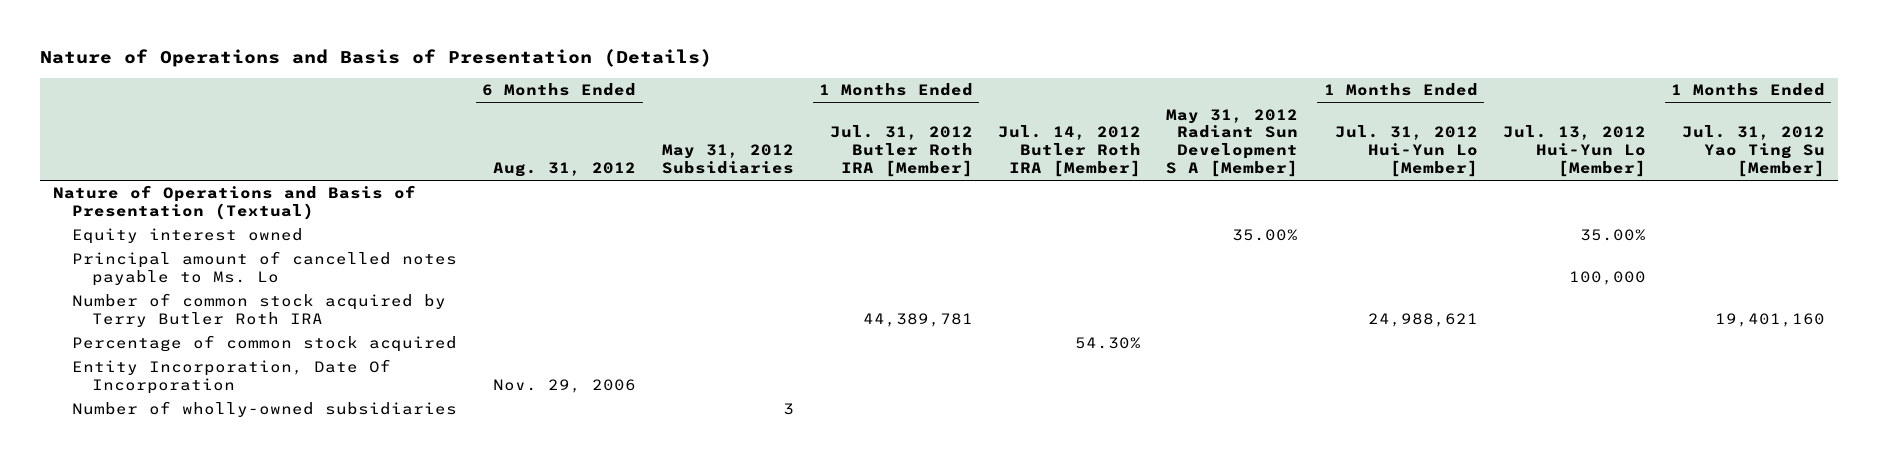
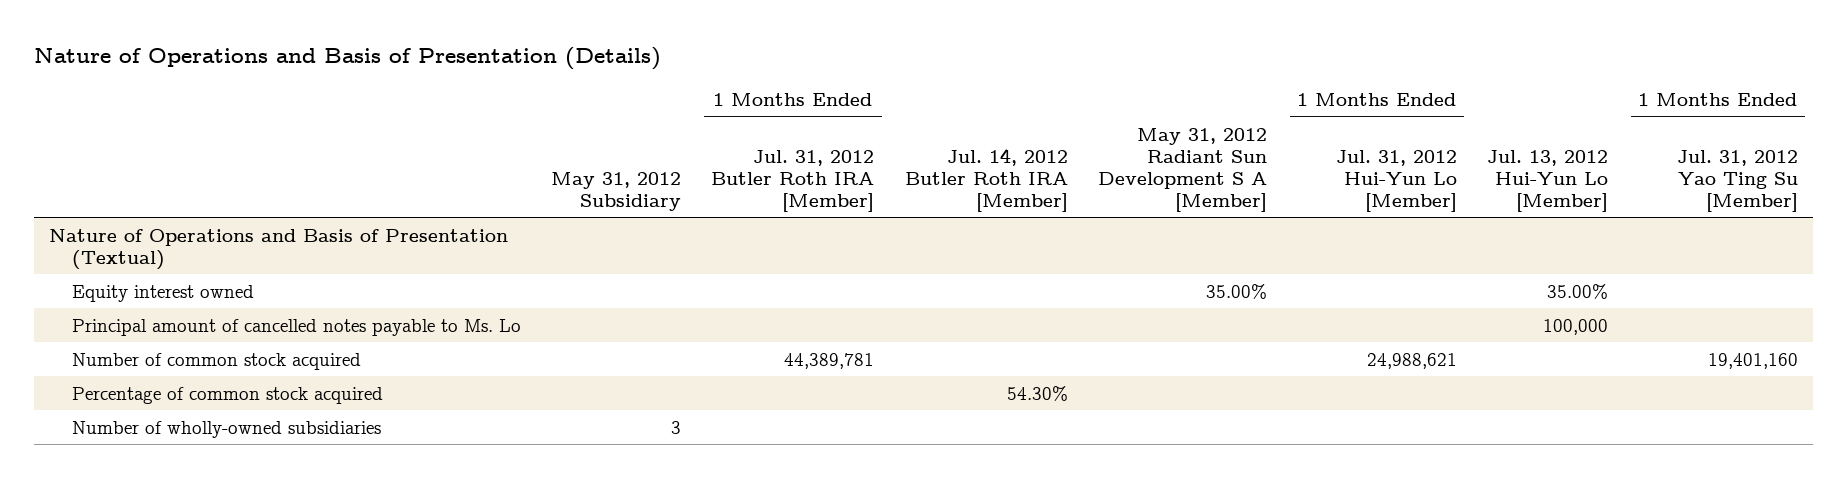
- | 6 Months Ended Aug. 31, 2012 | May 31, 2012 Subsidiaries | 1 Months Ended Jul. 31, 2012 Butler Roth IRA [Member] | Jul. 14, 2012 Butler Roth IRA [Member] | May 31, 2012 Radiant Sun Development S A [Member] | 1 Months Ended Jul. 31, 2012 Hui-Yun Lo [Member] | Jul. 13, 2012 Hui-Yun Lo [Member] | 1 Months Ended Jul. 31, 2012 Yao Ting Su [Member]
+ | May 31, 2012 Subsidiary | 1 Months Ended Jul. 31, 2012 Butler Roth IRA [Member] | Jul. 14, 2012 Butler Roth IRA [Member] | May 31, 2012 Radiant Sun Development S A [Member] | 1 Months Ended Jul. 31, 2012 Hui-Yun Lo [Member] | Jul. 13, 2012 Hui-Yun Lo [Member] | 1 Months Ended Jul. 31, 2012 Yao Ting Su [Member]
- Number of common stock acquired by Terry Butler Roth IRA | | | 44,389,781 | | | 24,988,621 | | 19,401,160
+ Number of common stock acquired | | 44,389,781 | | | 24,988,621 | | 19,401,160
- Entity Incorporation, Date Of Incorporation | Nov. 29, 2006 | | | | | | |

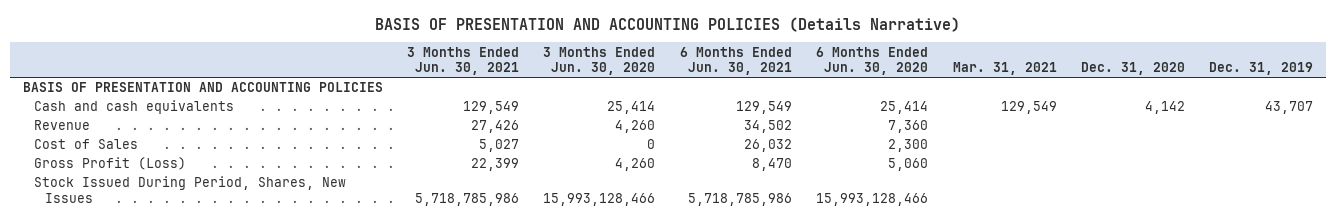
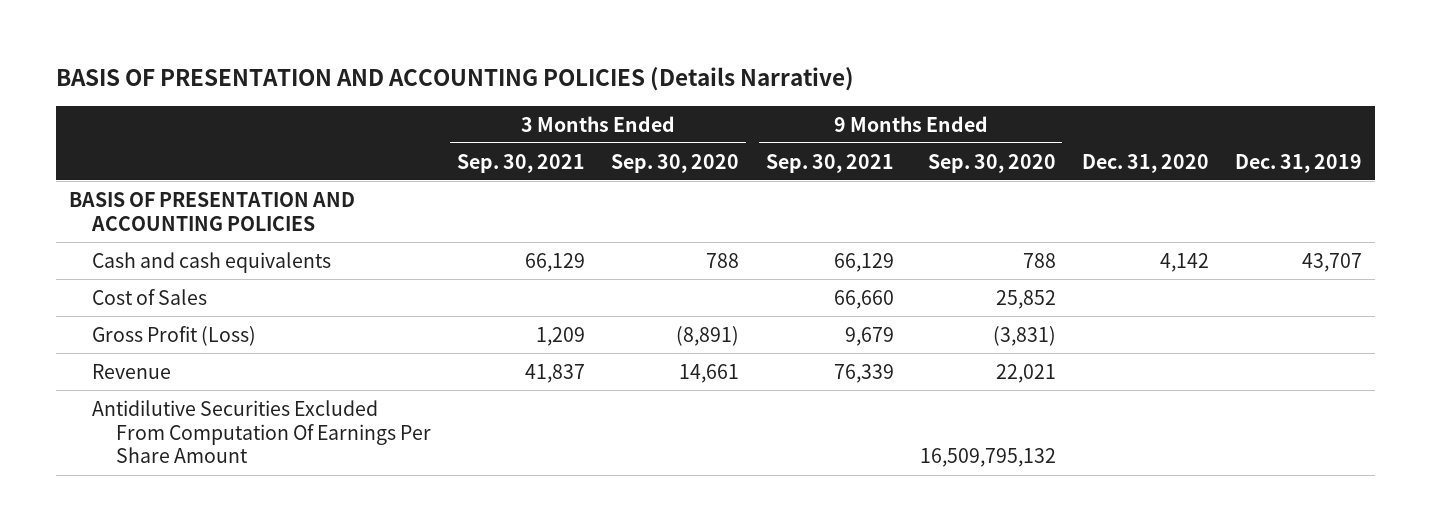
- | 3 Months Ended Jun. 30, 2021 | 3 Months Ended Jun. 30, 2020 | 6 Months Ended Jun. 30, 2021 | 6 Months Ended Jun. 30, 2020 | Mar. 31, 2021 | Dec. 31, 2020 | Dec. 31, 2019
+ | 3 Months Ended Sep. 30, 2021 | 3 Months Ended Sep. 30, 2020 | 9 Months Ended Sep. 30, 2021 | 9 Months Ended Sep. 30, 2020 | Dec. 31, 2020 | Dec. 31, 2019
- Stock Issued During Period, Shares, New Issues | 5,718,785,986 | 15,993,128,466 | 5,718,785,986 | 15,993,128,466 | | |
moved down: Revenue | 41,837 | 14,661 | 76,339 | 22,021 | |
+ Antidilutive Securities Excluded From Computation Of Earnings Per Share Amount | | | | 16,509,795,132 | |

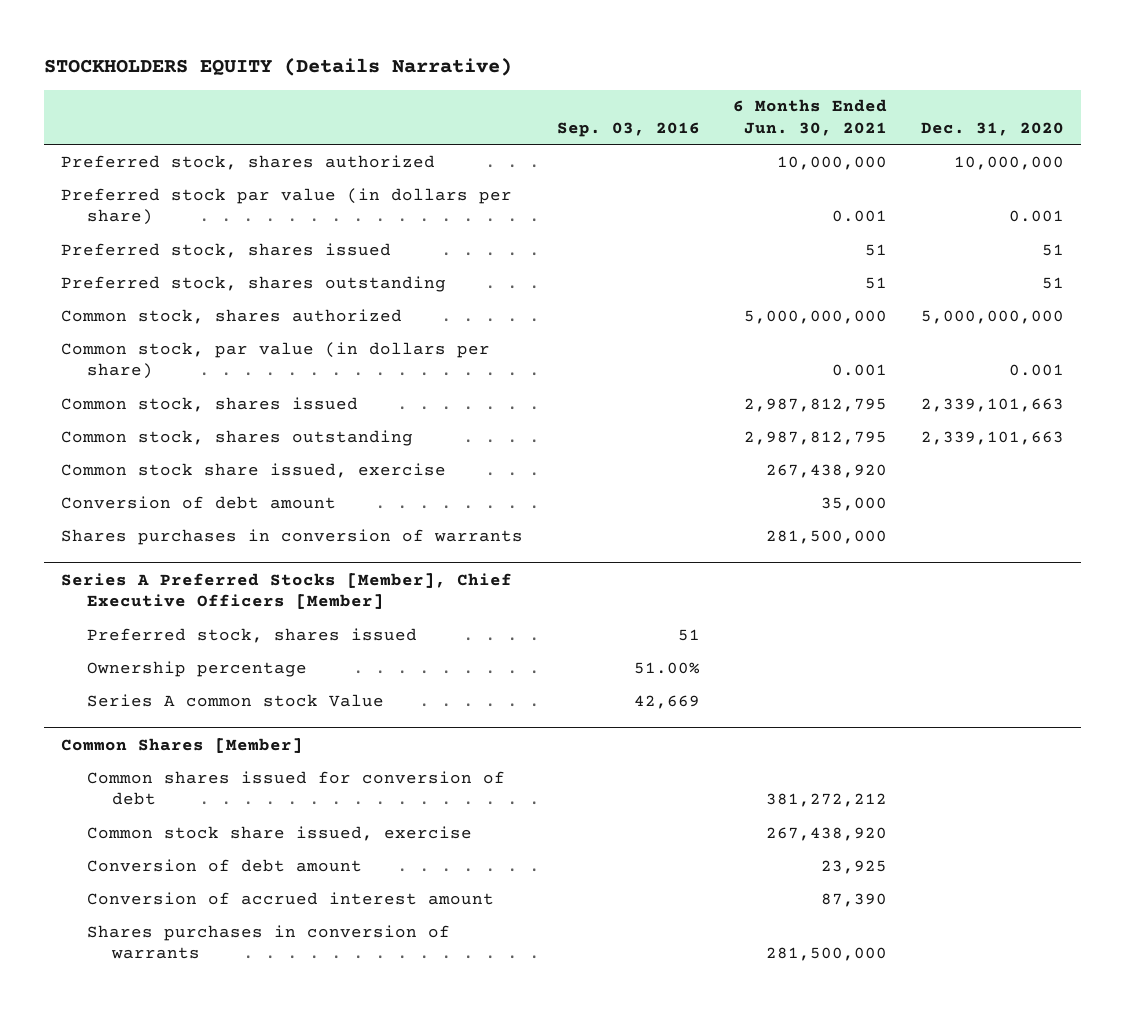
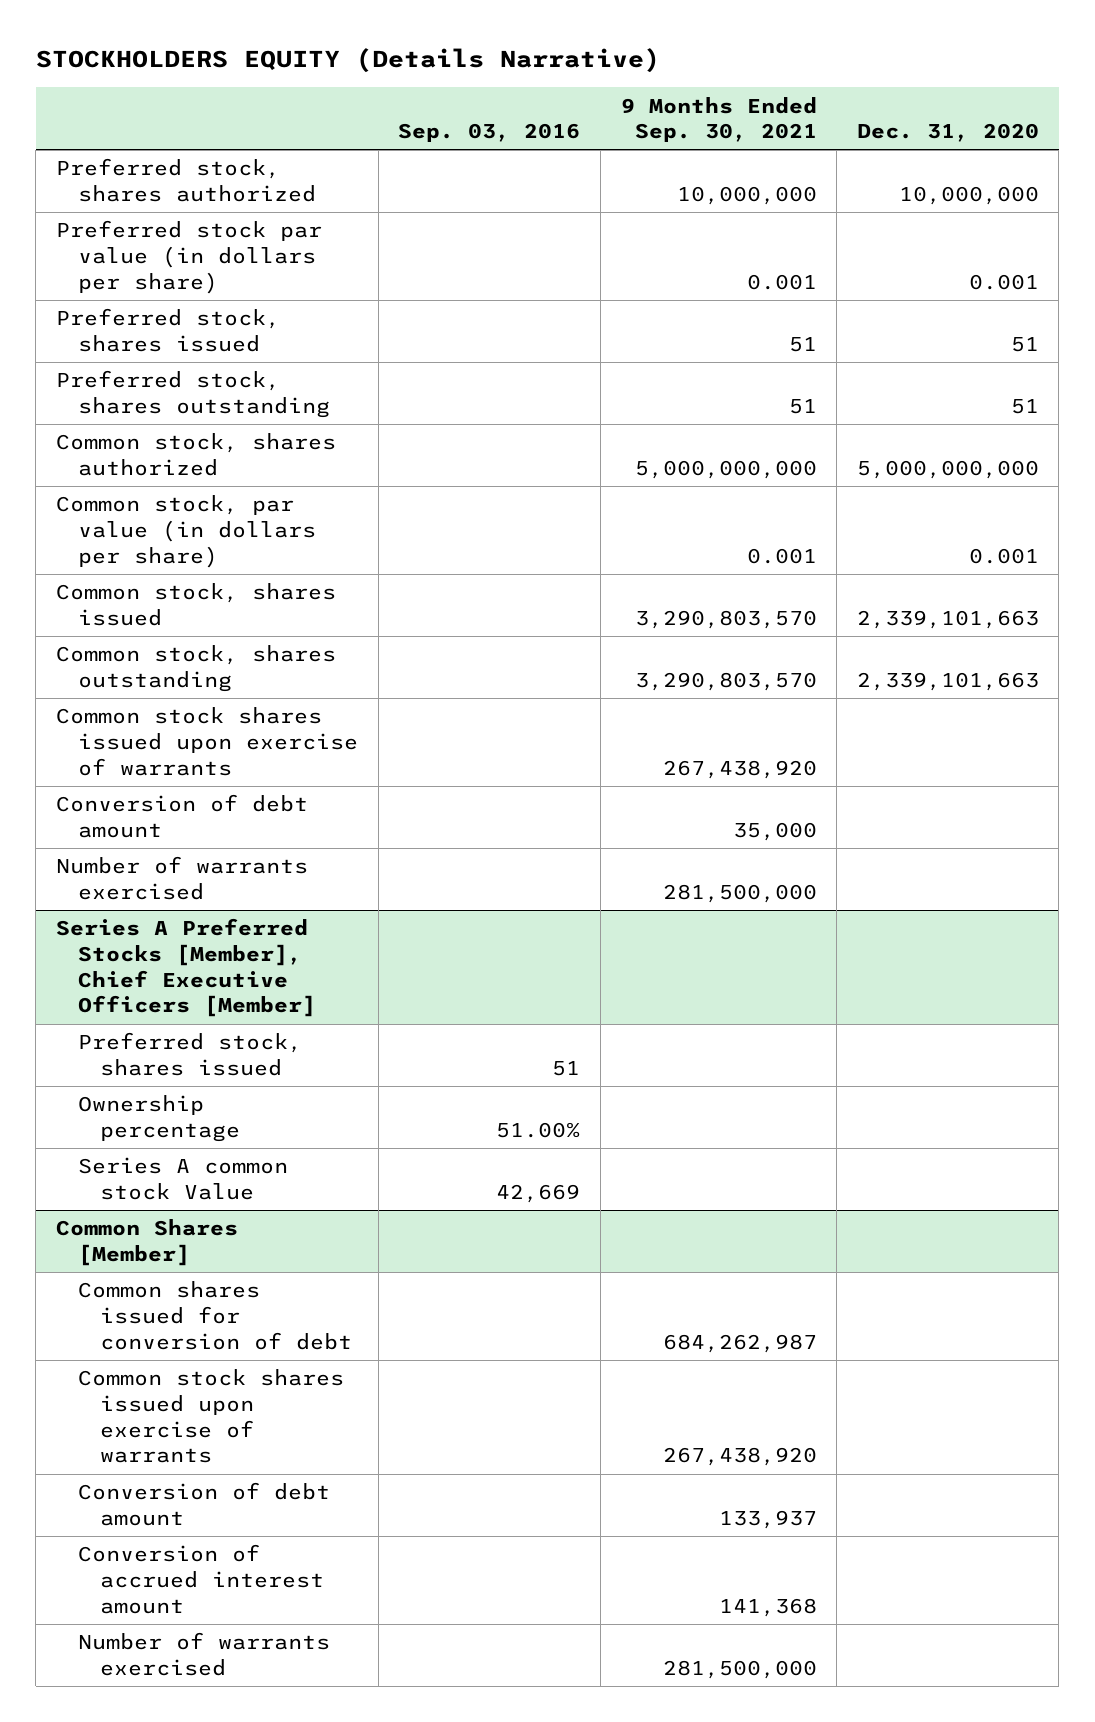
- | Sep. 03, 2016 | 6 Months Ended Jun. 30, 2021 | Dec. 31, 2020
+ | Sep. 03, 2016 | 9 Months Ended Sep. 30, 2021 | Dec. 31, 2020
- Common stock share issued, exercise | | 267,438,920 |
+ Common stock shares issued upon exercise of warrants | | 267,438,920 |
- Shares purchases in conversion of warrants | | 281,500,000 |
+ Number of warrants exercised | | 281,500,000 |
@ Common Shares [Member]
- Common stock share issued, exercise | | 267,438,920 |
+ Common stock shares issued upon exercise of warrants | | 267,438,920 |
- Shares purchases in conversion of warrants | | 281,500,000 |
+ Number of warrants exercised | | 281,500,000 |

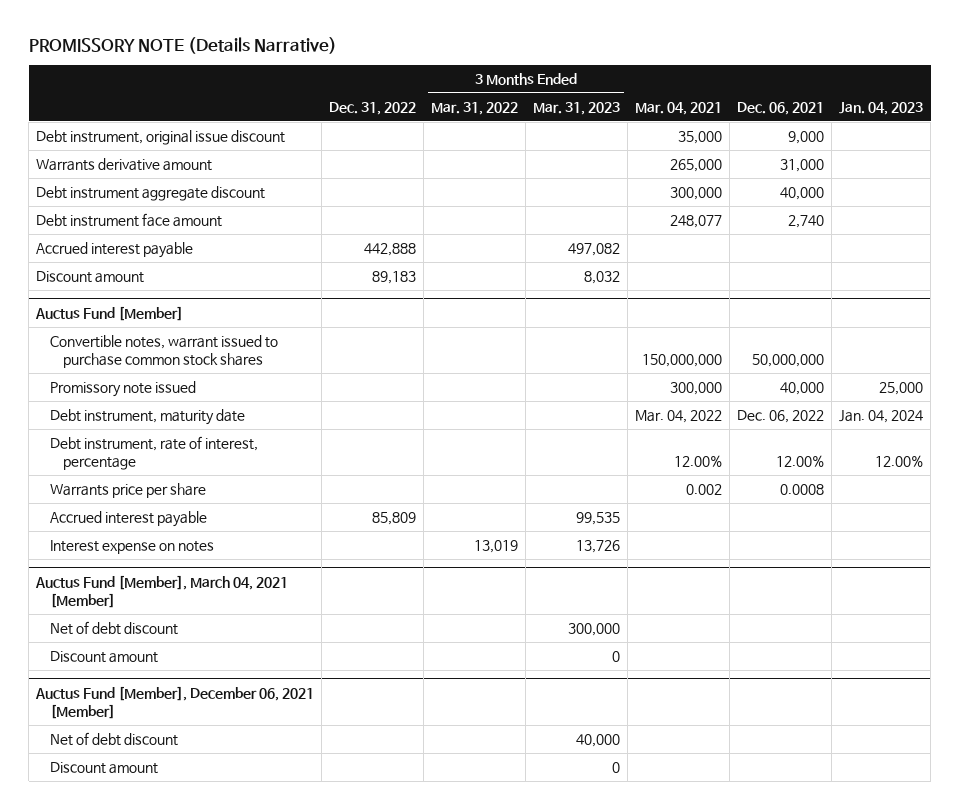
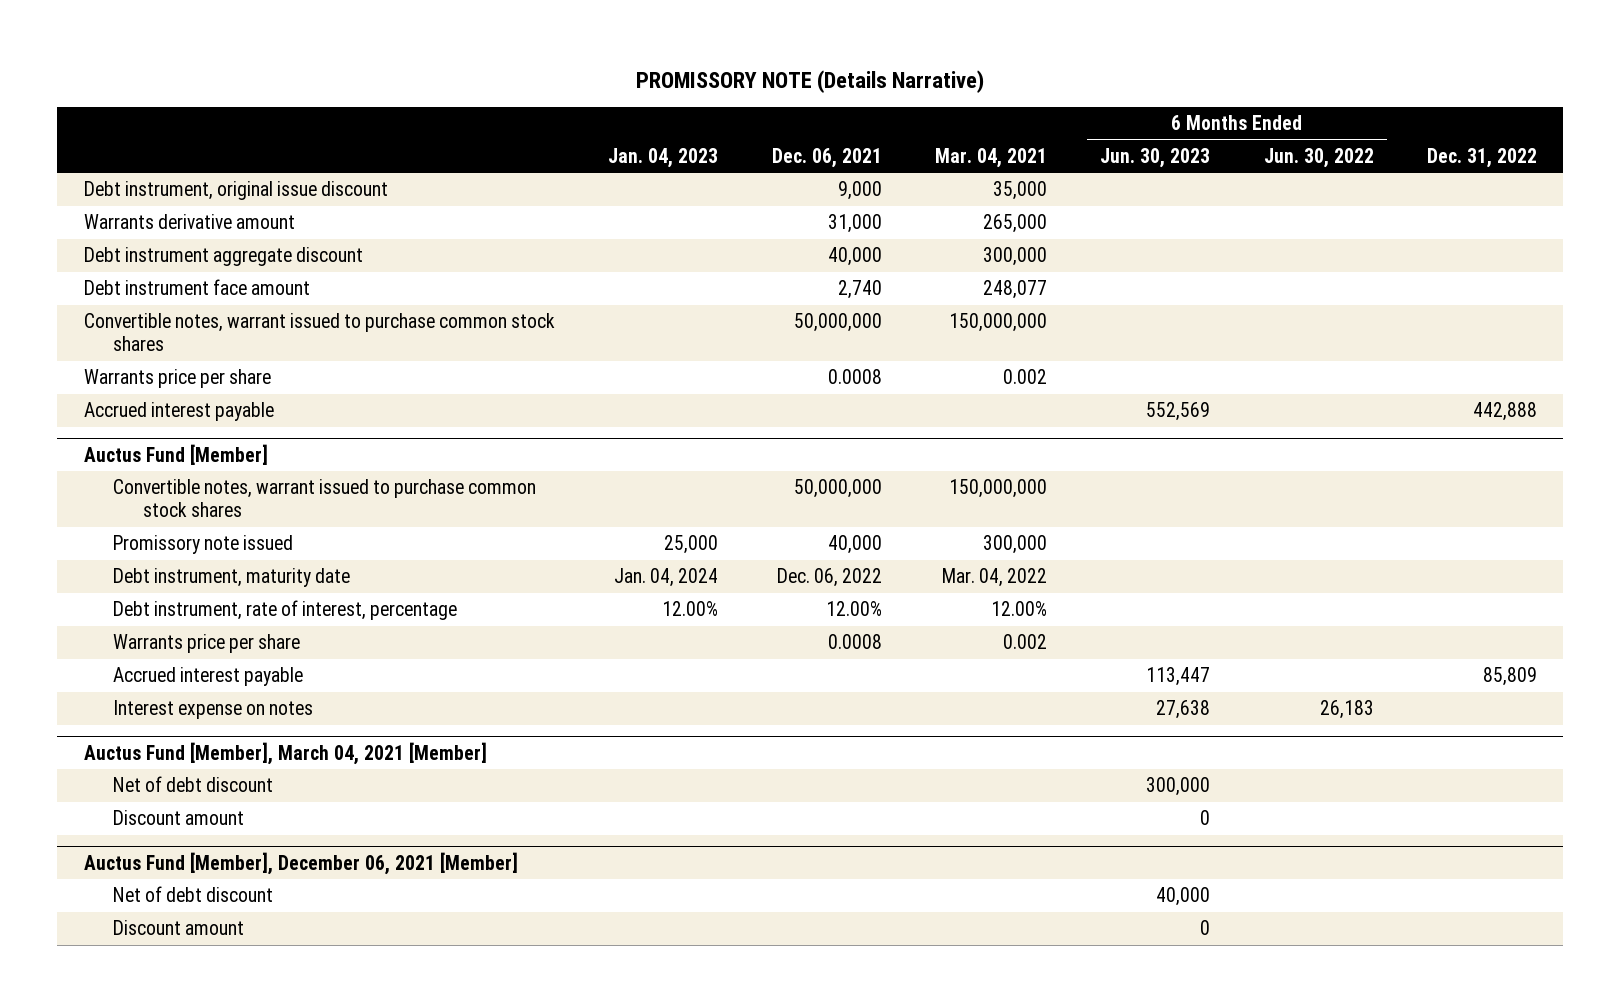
- | Dec. 31, 2022 | 3 Months Ended Mar. 31, 2022 | 3 Months Ended Mar. 31, 2023 | Mar. 04, 2021 | Dec. 06, 2021 | Jan. 04, 2023
+ | Jan. 04, 2023 | Dec. 06, 2021 | Mar. 04, 2021 | 6 Months Ended Jun. 30, 2023 | 6 Months Ended Jun. 30, 2022 | Dec. 31, 2022
+ Convertible notes, warrant issued to purchase common stock shares | | 50,000,000 | 150,000,000 | | |
+ Warrants price per share | | 0.0008 | 0.002 | | |
- Discount amount | 89,183 | | 8,032 | | |

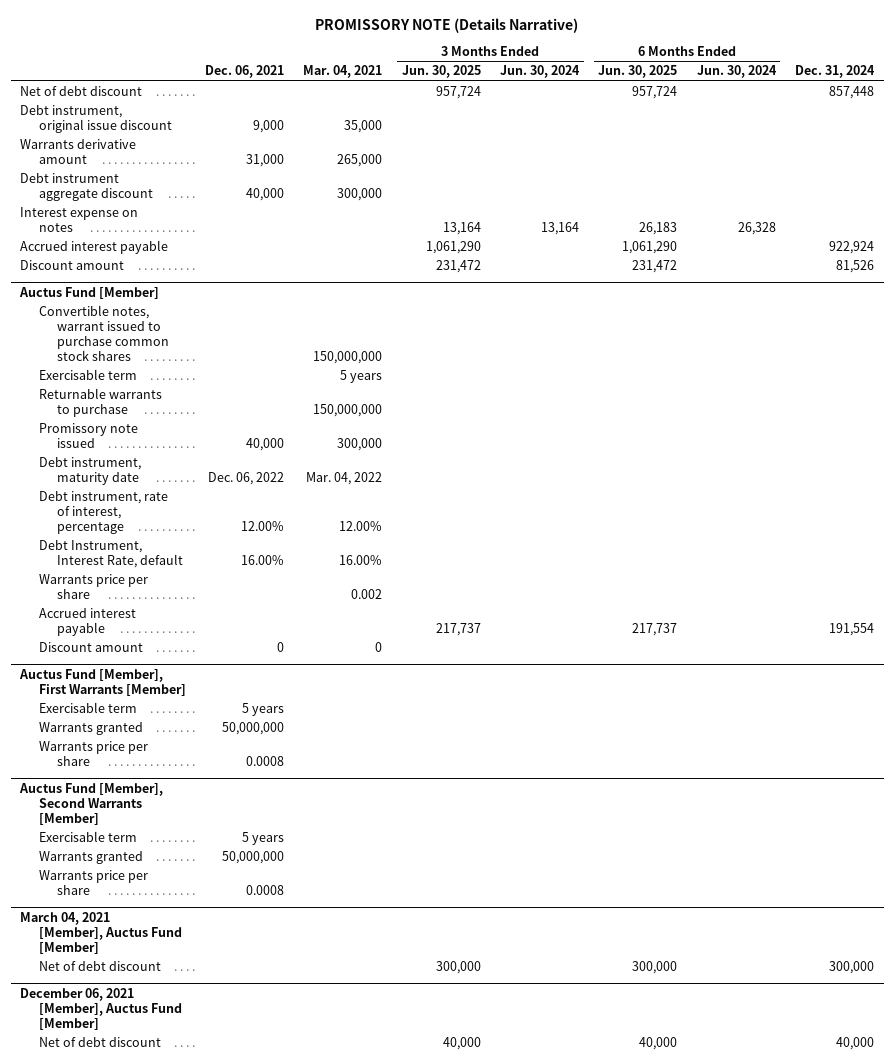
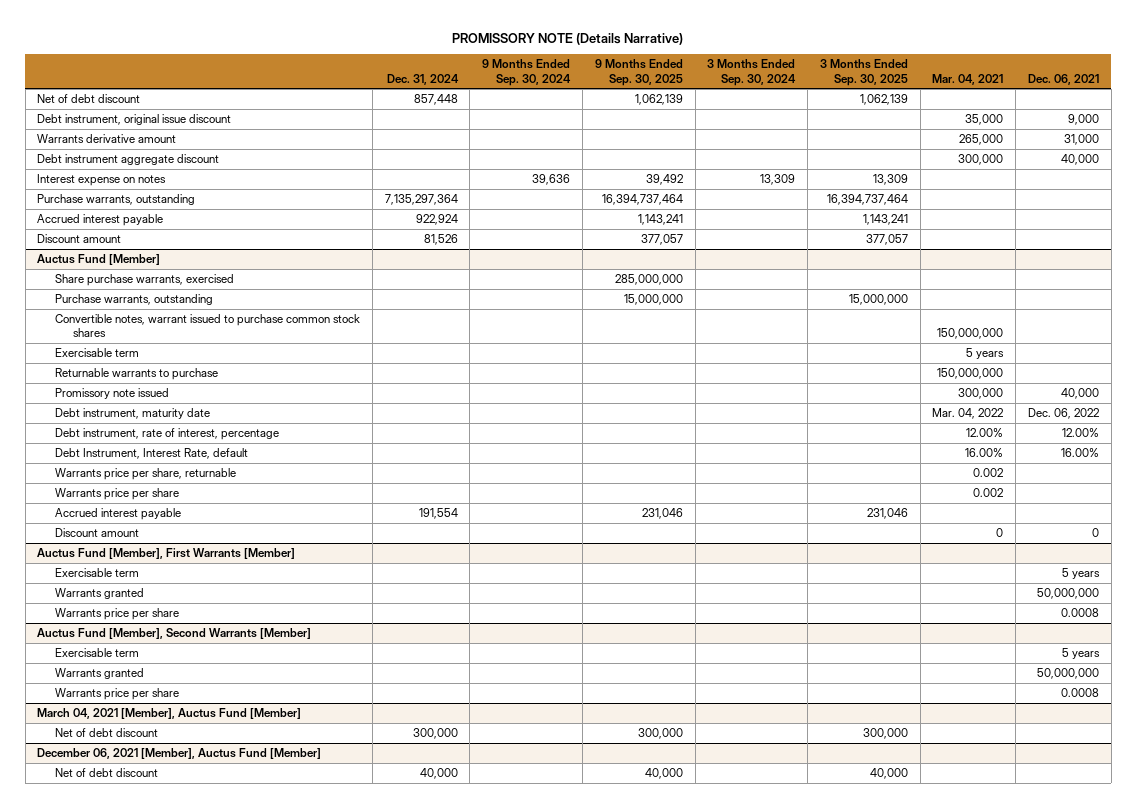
- | Dec. 06, 2021 | Mar. 04, 2021 | 3 Months Ended Jun. 30, 2025 | 3 Months Ended Jun. 30, 2024 | 6 Months Ended Jun. 30, 2025 | 6 Months Ended Jun. 30, 2024 | Dec. 31, 2024
+ | Dec. 31, 2024 | 9 Months Ended Sep. 30, 2024 | 9 Months Ended Sep. 30, 2025 | 3 Months Ended Sep. 30, 2024 | 3 Months Ended Sep. 30, 2025 | Mar. 04, 2021 | Dec. 06, 2021
+ Purchase warrants, outstanding | 7,135,297,364 | | 16,394,737,464 | | 16,394,737,464 | |
@ Auctus Fund [Member]
+ Share purchase warrants, exercised | | | 285,000,000 | | | |
+ Purchase warrants, outstanding | | | 15,000,000 | | 15,000,000 | |
+ Warrants price per share, returnable | | | | | | 0.002 |

